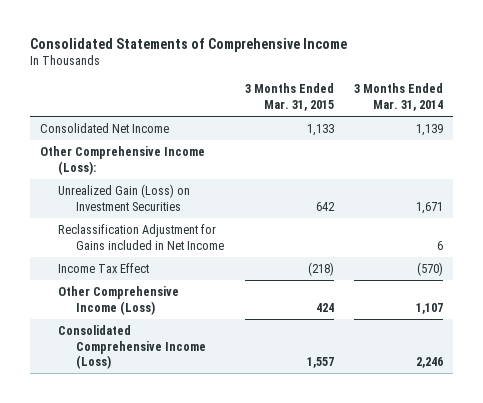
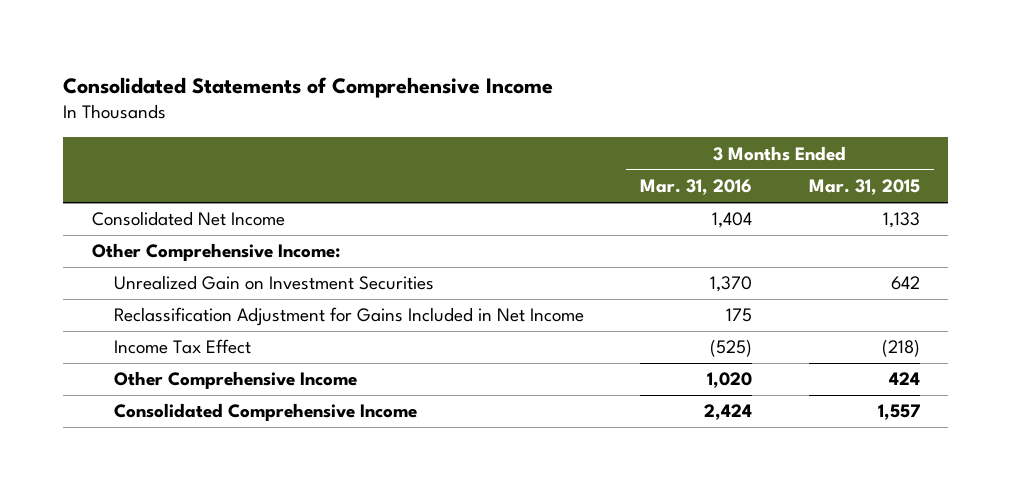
- | 3 Months Ended Mar. 31, 2015 | 3 Months Ended Mar. 31, 2014
+ | 3 Months Ended Mar. 31, 2016 | 3 Months Ended Mar. 31, 2015
- Other Comprehensive Income (Loss):
- Unrealized Gain (Loss) on Investment Securities | 642 | 1,671
- Reclassification Adjustment for Gains included in Net Income | | 6
+ Other Comprehensive Income:
+ Unrealized Gain on Investment Securities | 1,370 | 642
+ Reclassification Adjustment for Gains Included in Net Income | 175 |
- Other Comprehensive Income (Loss) | 424 | 1,107
- Consolidated Comprehensive Income (Loss) | 1,557 | 2,246
+ Other Comprehensive Income | 1,020 | 424
+ Consolidated Comprehensive Income | 2,424 | 1,557

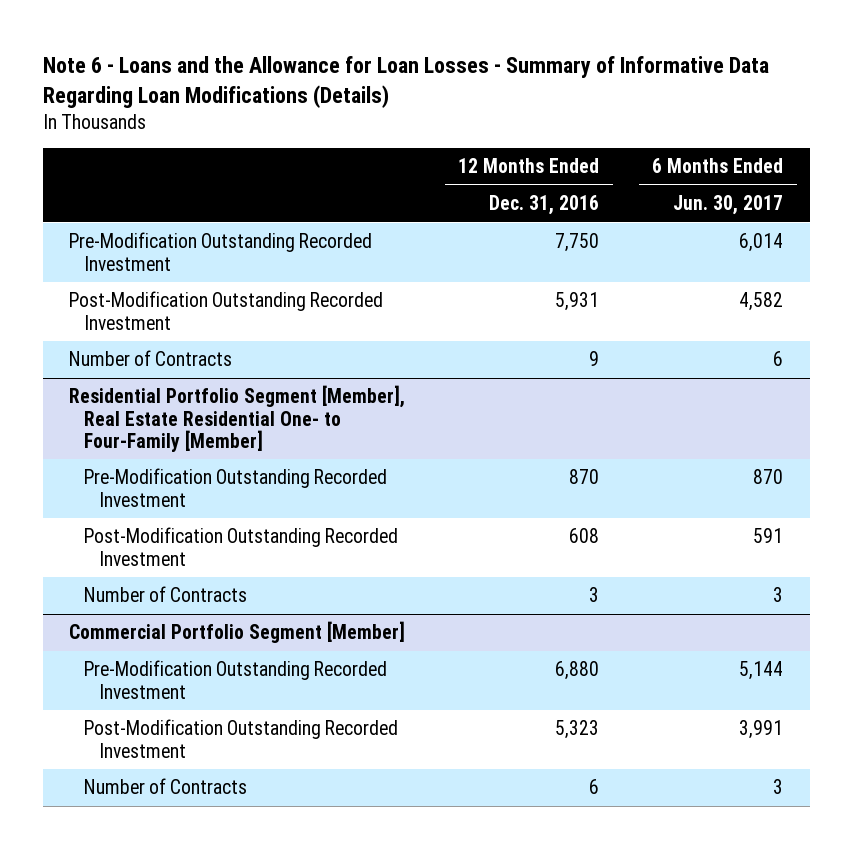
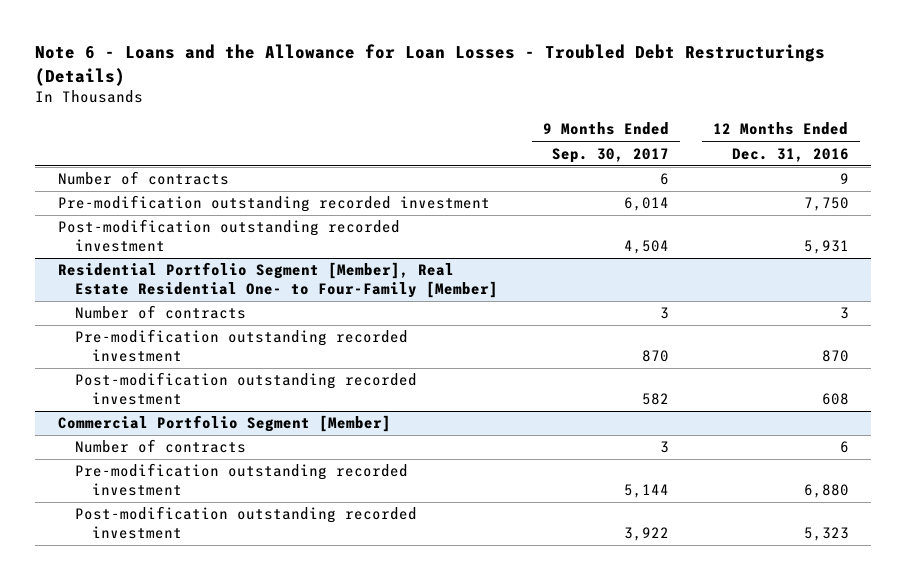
- Note 6 - Loans and the Allowance for Loan Losses - Summary of Informative Data Regarding Loan Modifications (Details)
+ Note 6 - Loans and the Allowance for Loan Losses - Troubled Debt Restructurings (Details)
- | 12 Months Ended Dec. 31, 2016 | 6 Months Ended Jun. 30, 2017
+ | 9 Months Ended Sep. 30, 2017 | 12 Months Ended Dec. 31, 2016
- Pre-Modification Outstanding Recorded Investment | 7,750 | 6,014
- Post-Modification Outstanding Recorded Investment | 5,931 | 4,582
- Number of Contracts | 9 | 6
+ Number of contracts | 6 | 9
+ Pre-modification outstanding recorded investment | 6,014 | 7,750
+ Post-modification outstanding recorded investment | 4,504 | 5,931
@ Residential Portfolio Segment [Member], Real Estate Residential One- to Four-Family [Member]
- Pre-Modification Outstanding Recorded Investment | 870 | 870
- Post-Modification Outstanding Recorded Investment | 608 | 591
- Number of Contracts | 3 | 3
+ Number of contracts | 3 | 3
+ Pre-modification outstanding recorded investment | 870 | 870
+ Post-modification outstanding recorded investment | 582 | 608
@ Commercial Portfolio Segment [Member]
- Pre-Modification Outstanding Recorded Investment | 6,880 | 5,144
- Post-Modification Outstanding Recorded Investment | 5,323 | 3,991
- Number of Contracts | 6 | 3
+ Number of contracts | 3 | 6
+ Pre-modification outstanding recorded investment | 5,144 | 6,880
+ Post-modification outstanding recorded investment | 3,922 | 5,323

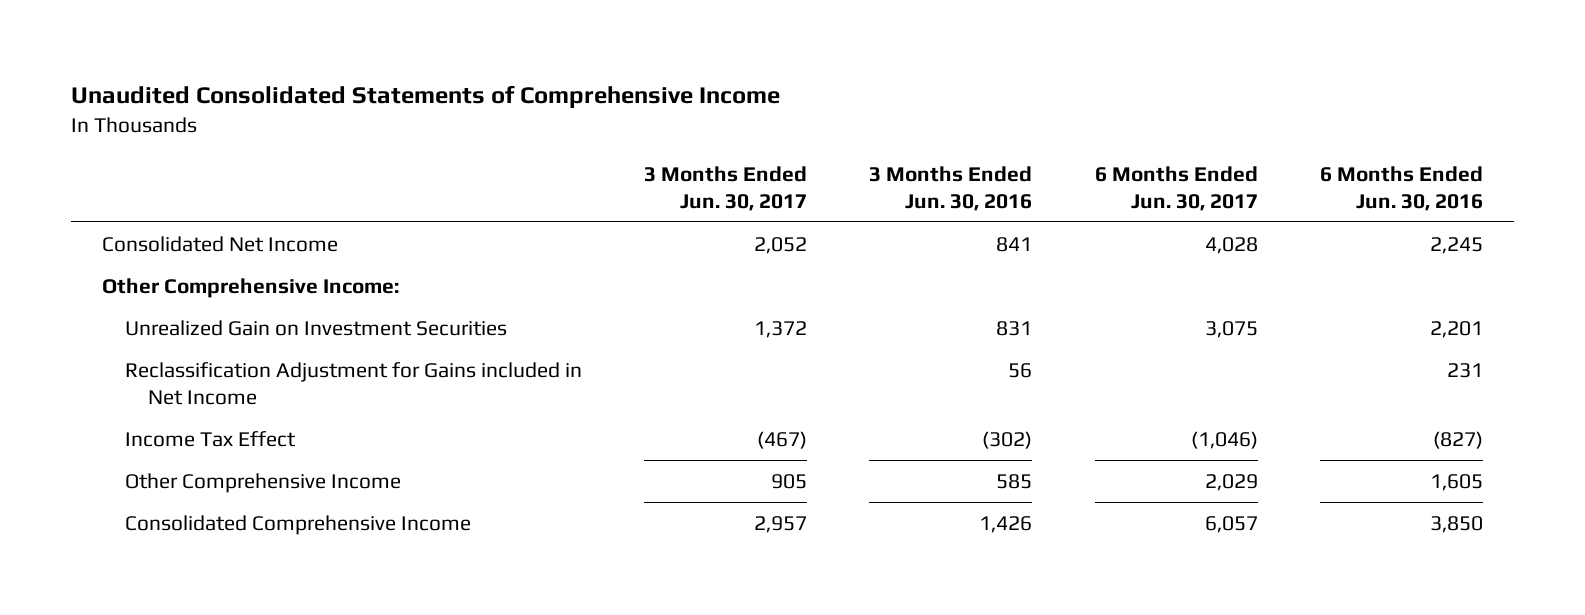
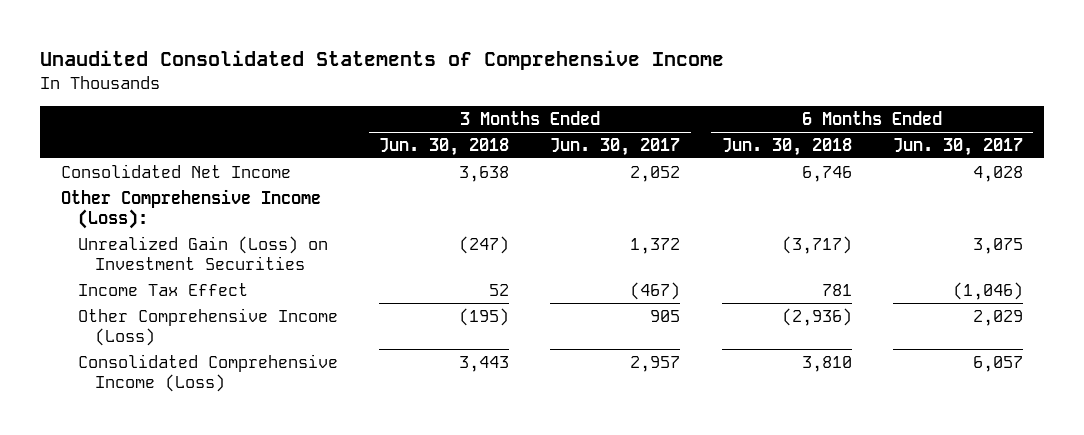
- | 3 Months Ended Jun. 30, 2017 | 3 Months Ended Jun. 30, 2016 | 6 Months Ended Jun. 30, 2017 | 6 Months Ended Jun. 30, 2016
+ | 3 Months Ended Jun. 30, 2018 | 3 Months Ended Jun. 30, 2017 | 6 Months Ended Jun. 30, 2018 | 6 Months Ended Jun. 30, 2017
- Other Comprehensive Income:
- Unrealized Gain on Investment Securities | 1,372 | 831 | 3,075 | 2,201
- Reclassification Adjustment for Gains included in Net Income | | 56 | | 231
+ Other Comprehensive Income (Loss):
+ Unrealized Gain (Loss) on Investment Securities | (247) | 1,372 | (3,717) | 3,075
- Other Comprehensive Income | 905 | 585 | 2,029 | 1,605
- Consolidated Comprehensive Income | 2,957 | 1,426 | 6,057 | 3,850
+ Other Comprehensive Income (Loss) | (195) | 905 | (2,936) | 2,029
+ Consolidated Comprehensive Income (Loss) | 3,443 | 2,957 | 3,810 | 6,057

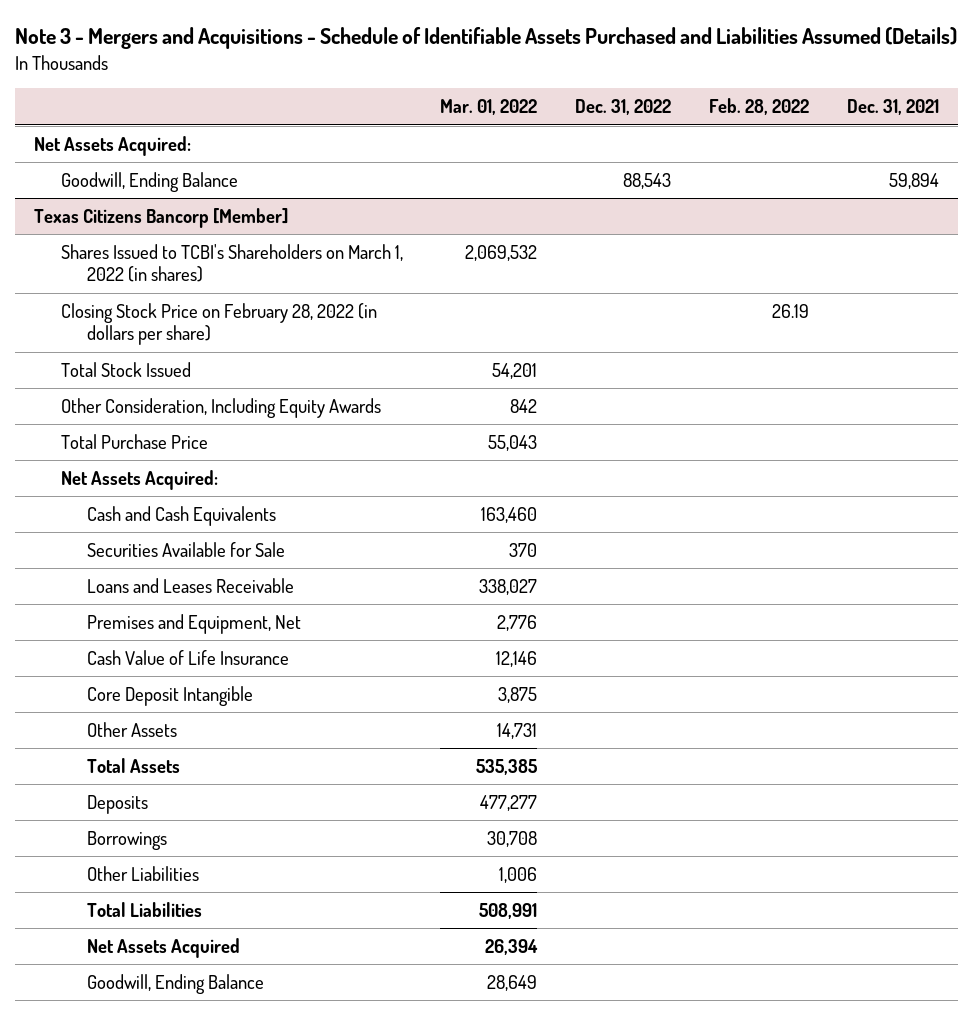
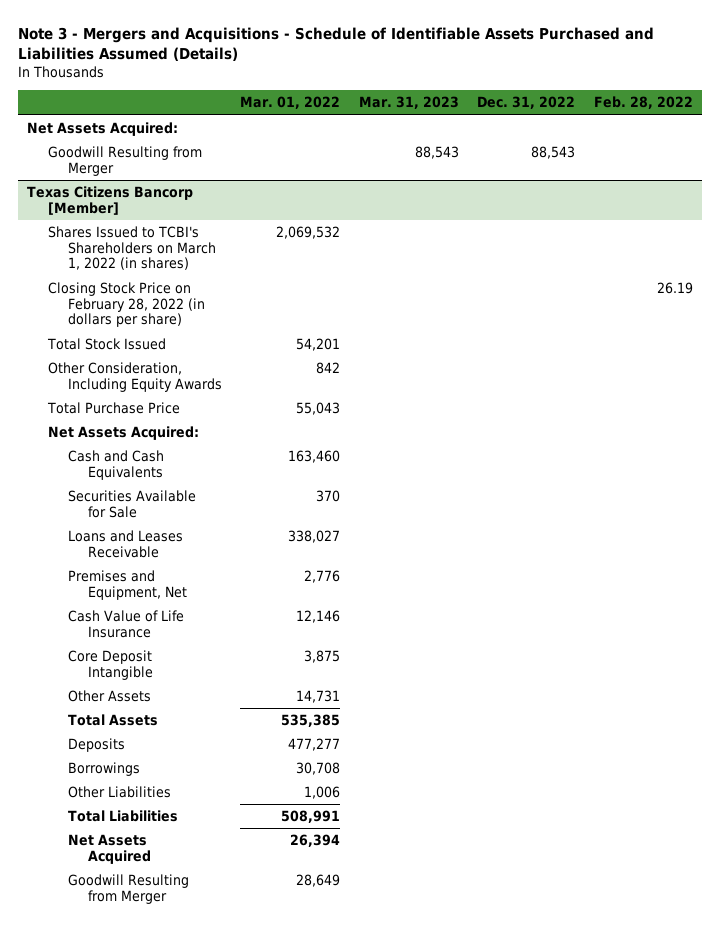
- | Mar. 01, 2022 | Dec. 31, 2022 | Feb. 28, 2022 | Dec. 31, 2021
+ | Mar. 01, 2022 | Mar. 31, 2023 | Dec. 31, 2022 | Feb. 28, 2022
- Goodwill, Ending Balance | | 88,543 | | 59,894
+ Goodwill Resulting from Merger | | 88,543 | 88,543 |
@ Texas Citizens Bancorp [Member]
- Goodwill, Ending Balance | 28,649 | | |
+ Goodwill Resulting from Merger | 28,649 | | |

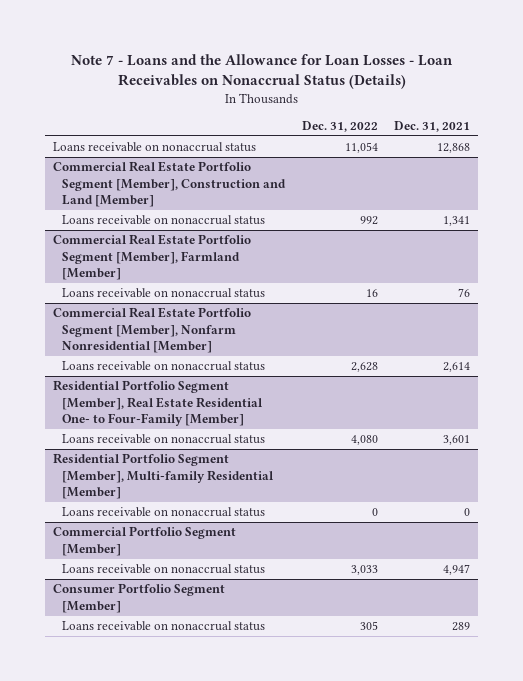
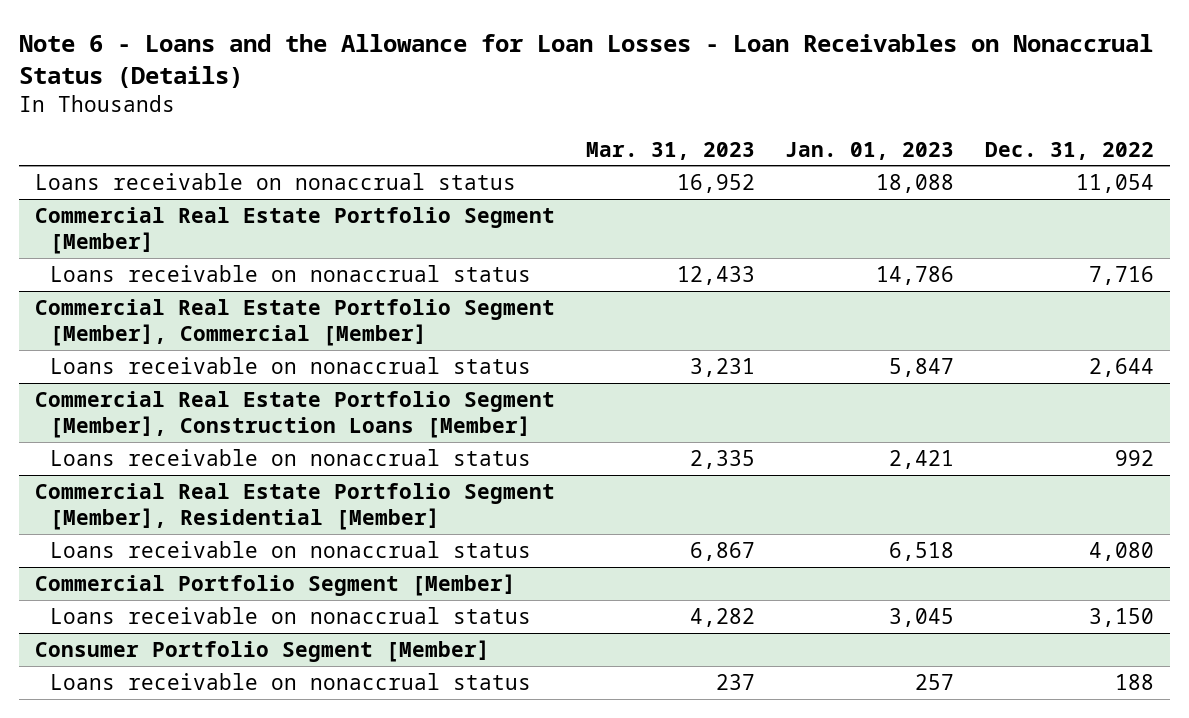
- Note 7 - Loans and the Allowance for Loan Losses - Loan Receivables on Nonaccrual Status (Details)
+ Note 6 - Loans and the Allowance for Loan Losses - Loan Receivables on Nonaccrual Status (Details)
- | Dec. 31, 2022 | Dec. 31, 2021
+ | Mar. 31, 2023 | Jan. 01, 2023 | Dec. 31, 2022
- Commercial Real Estate Portfolio Segment [Member], Construction and Land [Member]
+ Commercial Real Estate Portfolio Segment [Member]
+ Loans receivable on nonaccrual status | 12,433 | 14,786 | 7,716
+ Commercial Real Estate Portfolio Segment [Member], Commercial [Member]
+ Loans receivable on nonaccrual status | 3,231 | 5,847 | 2,644
+ Commercial Real Estate Portfolio Segment [Member], Construction Loans [Member]
- Commercial Real Estate Portfolio Segment [Member], Farmland [Member]
- Loans receivable on nonaccrual status | 16 | 76
- Commercial Real Estate Portfolio Segment [Member], Nonfarm Nonresidential [Member]
- Loans receivable on nonaccrual status | 2,628 | 2,614
- Residential Portfolio Segment [Member], Real Estate Residential One- to Four-Family [Member]
+ Commercial Real Estate Portfolio Segment [Member], Residential [Member]
- Residential Portfolio Segment [Member], Multi-family Residential [Member]
- Loans receivable on nonaccrual status | 0 | 0
@ Commercial Portfolio Segment [Member]
- Loans receivable on nonaccrual status | 3,033 | 4,947
+ Loans receivable on nonaccrual status | 4,282 | 3,045 | 3,150
@ Consumer Portfolio Segment [Member]
- Loans receivable on nonaccrual status | 305 | 289
+ Loans receivable on nonaccrual status | 237 | 257 | 188

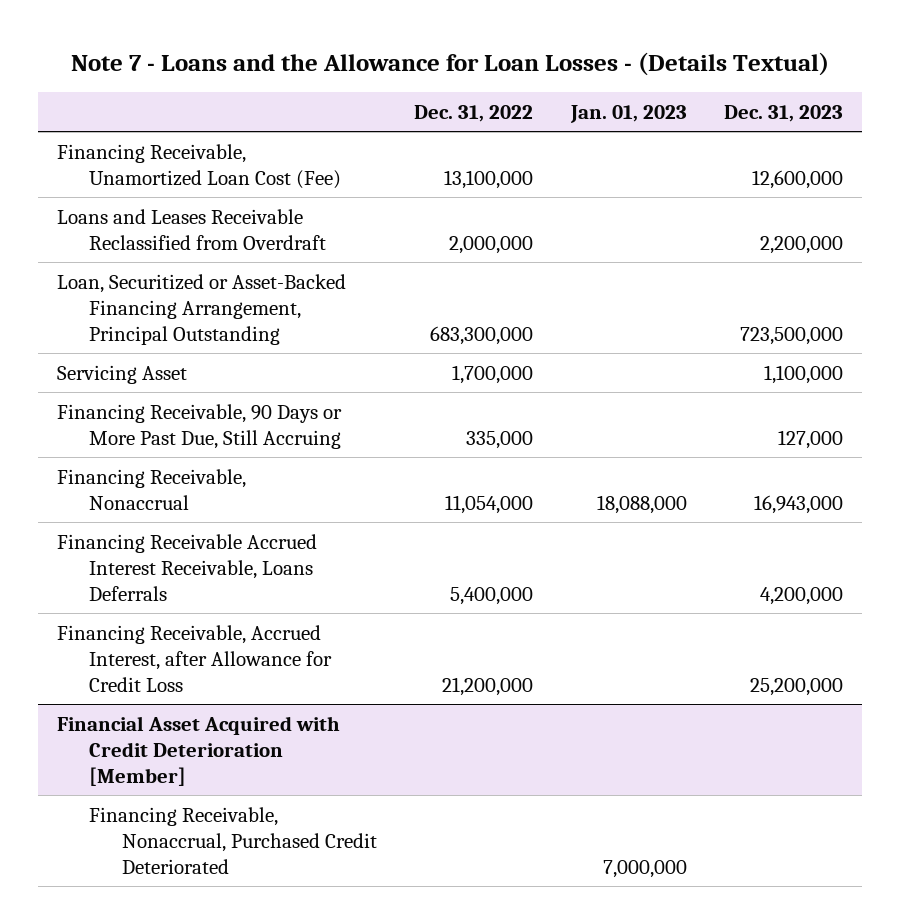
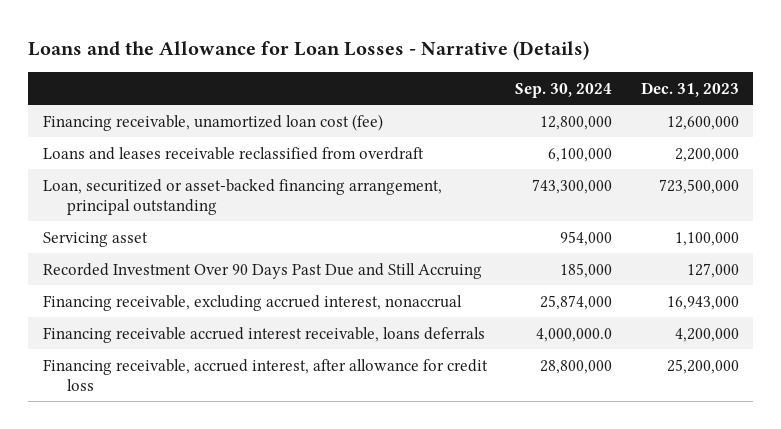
- Note 7 - Loans and the Allowance for Loan Losses - (Details Textual)
+ Loans and the Allowance for Loan Losses - Narrative (Details)
- | Dec. 31, 2022 | Jan. 01, 2023 | Dec. 31, 2023
+ | Sep. 30, 2024 | Dec. 31, 2023
- Financing Receivable, Unamortized Loan Cost (Fee) | 13,100,000 | | 12,600,000
- Loans and Leases Receivable Reclassified from Overdraft | 2,000,000 | | 2,200,000
- Loan, Securitized or Asset-Backed Financing Arrangement, Principal Outstanding | 683,300,000 | | 723,500,000
- Servicing Asset | 1,700,000 | | 1,100,000
- Financing Receivable, 90 Days or More Past Due, Still Accruing | 335,000 | | 127,000
- Financing Receivable, Nonaccrual | 11,054,000 | 18,088,000 | 16,943,000
- Financing Receivable Accrued Interest Receivable, Loans Deferrals | 5,400,000 | | 4,200,000
- Financing Receivable, Accrued Interest, after Allowance for Credit Loss | 21,200,000 | | 25,200,000
- Financial Asset Acquired with Credit Deterioration [Member]
- Financing Receivable, Nonaccrual, Purchased Credit Deteriorated | | 7,000,000 |
+ Financing receivable, unamortized loan cost (fee) | 12,800,000 | 12,600,000
+ Loans and leases receivable reclassified from overdraft | 6,100,000 | 2,200,000
+ Loan, securitized or asset-backed financing arrangement, principal outstanding | 743,300,000 | 723,500,000
+ Servicing asset | 954,000 | 1,100,000
+ Recorded Investment Over 90 Days Past Due and Still Accruing | 185,000 | 127,000
+ Financing receivable, excluding accrued interest, nonaccrual | 25,874,000 | 16,943,000
+ Financing receivable accrued interest receivable, loans deferrals | 4,000,000.0 | 4,200,000
+ Financing receivable, accrued interest, after allowance for credit loss | 28,800,000 | 25,200,000

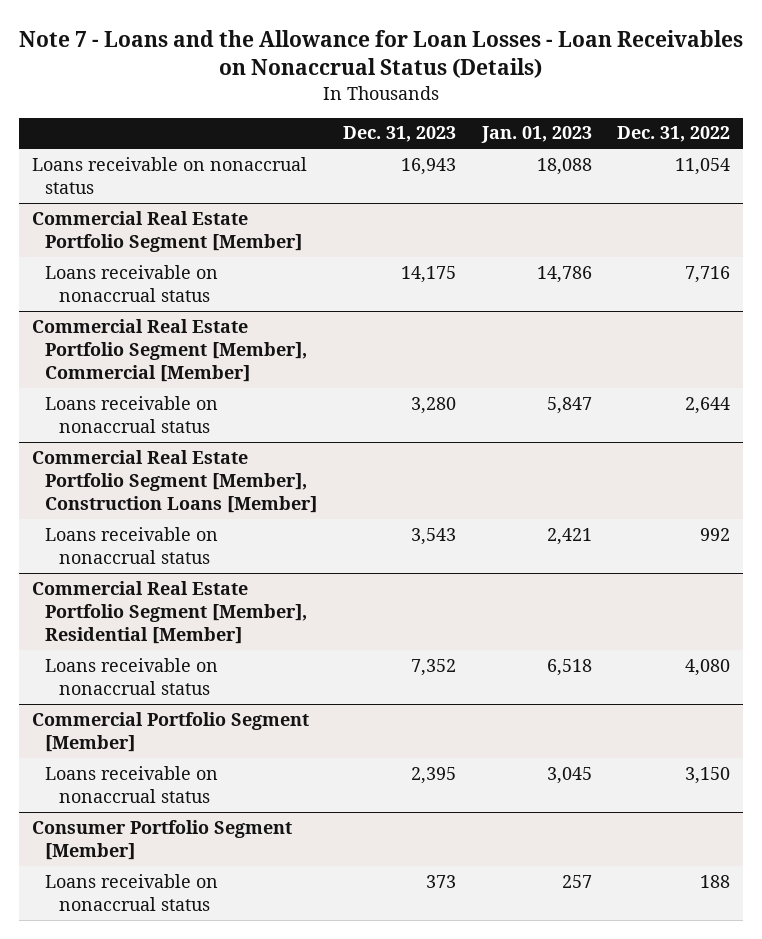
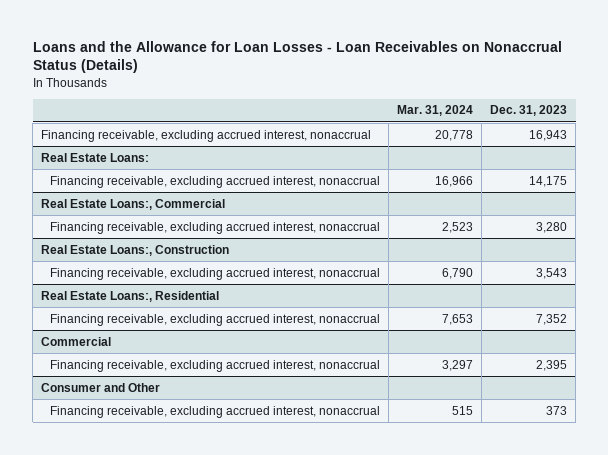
- Note 7 - Loans and the Allowance for Loan Losses - Loan Receivables on Nonaccrual Status (Details)
+ Loans and the Allowance for Loan Losses - Loan Receivables on Nonaccrual Status (Details)
- | Dec. 31, 2023 | Jan. 01, 2023 | Dec. 31, 2022
+ | Mar. 31, 2024 | Dec. 31, 2023
- Loans receivable on nonaccrual status | 16,943 | 18,088 | 11,054
- Commercial Real Estate Portfolio Segment [Member]
- Loans receivable on nonaccrual status | 14,175 | 14,786 | 7,716
- Commercial Real Estate Portfolio Segment [Member], Commercial [Member]
- Loans receivable on nonaccrual status | 3,280 | 5,847 | 2,644
- Commercial Real Estate Portfolio Segment [Member], Construction Loans [Member]
- Loans receivable on nonaccrual status | 3,543 | 2,421 | 992
- Commercial Real Estate Portfolio Segment [Member], Residential [Member]
- Loans receivable on nonaccrual status | 7,352 | 6,518 | 4,080
- Commercial Portfolio Segment [Member]
- Loans receivable on nonaccrual status | 2,395 | 3,045 | 3,150
- Consumer Portfolio Segment [Member]
- Loans receivable on nonaccrual status | 373 | 257 | 188
+ Financing receivable, excluding accrued interest, nonaccrual | 20,778 | 16,943
+ Real Estate Loans:
+ Financing receivable, excluding accrued interest, nonaccrual | 16,966 | 14,175
+ Real Estate Loans:, Commercial
+ Financing receivable, excluding accrued interest, nonaccrual | 2,523 | 3,280
+ Real Estate Loans:, Construction
+ Financing receivable, excluding accrued interest, nonaccrual | 6,790 | 3,543
+ Real Estate Loans:, Residential
+ Financing receivable, excluding accrued interest, nonaccrual | 7,653 | 7,352
+ Commercial
+ Financing receivable, excluding accrued interest, nonaccrual | 3,297 | 2,395
+ Consumer and Other
+ Financing receivable, excluding accrued interest, nonaccrual | 515 | 373

